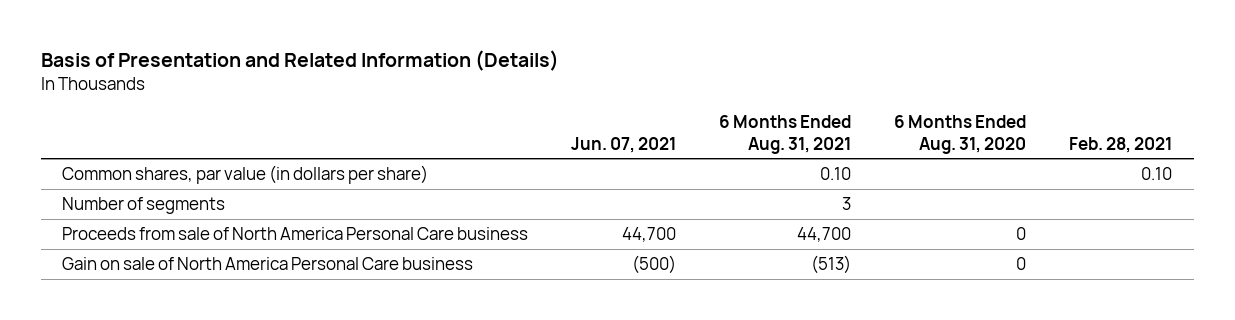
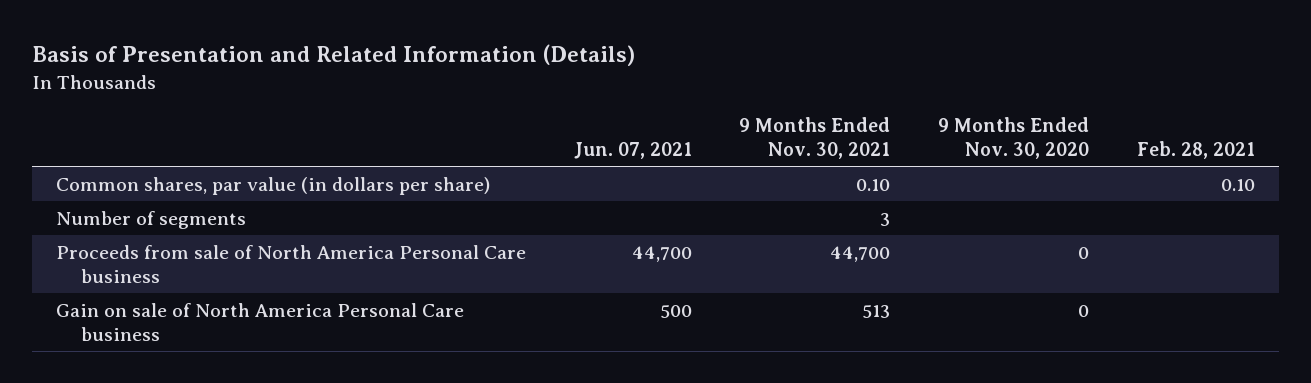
- | Jun. 07, 2021 | 6 Months Ended Aug. 31, 2021 | 6 Months Ended Aug. 31, 2020 | Feb. 28, 2021
+ | Jun. 07, 2021 | 9 Months Ended Nov. 30, 2021 | 9 Months Ended Nov. 30, 2020 | Feb. 28, 2021
- Gain on sale of North America Personal Care business | (500) | (513) | 0 |
+ Gain on sale of North America Personal Care business | 500 | 513 | 0 |

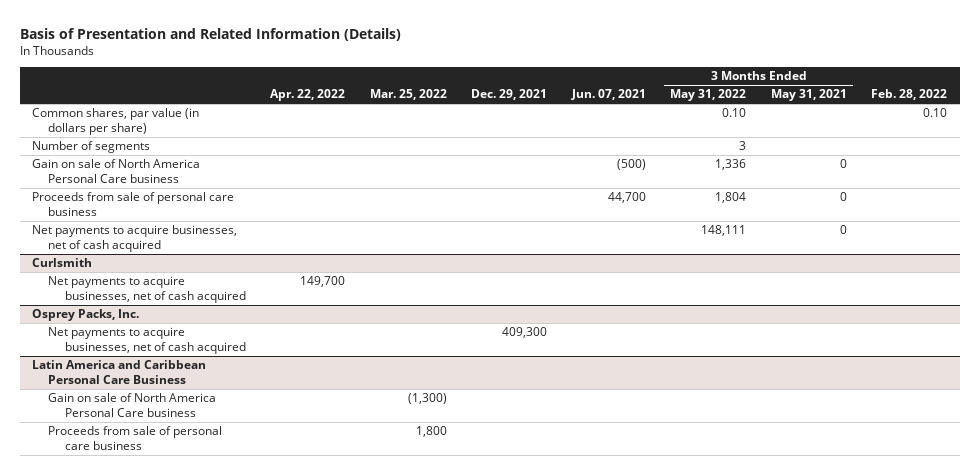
- | Jun. 07, 2021 | 9 Months Ended Nov. 30, 2021 | 9 Months Ended Nov. 30, 2020 | Feb. 28, 2021
+ | Apr. 22, 2022 | Mar. 25, 2022 | Dec. 29, 2021 | Jun. 07, 2021 | 3 Months Ended May 31, 2022 | 3 Months Ended May 31, 2021 | Feb. 28, 2022
- Proceeds from sale of North America Personal Care business | 44,700 | 44,700 | 0 |
- Gain on sale of North America Personal Care business | 500 | 513 | 0 |
+ Gain on sale of North America Personal Care business | | | | (500) | 1,336 | 0 |
+ Proceeds from sale of personal care business | | | | 44,700 | 1,804 | 0 |
+ Net payments to acquire businesses, net of cash acquired | | | | | 148,111 | 0 |
+ Curlsmith
+ Net payments to acquire businesses, net of cash acquired | 149,700 | | | | | |
+ Osprey Packs, Inc.
+ Net payments to acquire businesses, net of cash acquired | | | 409,300 | | | |
+ Latin America and Caribbean Personal Care Business
+ Gain on sale of North America Personal Care business | | (1,300) | | | | |
+ Proceeds from sale of personal care business | | 1,800 | | | | |

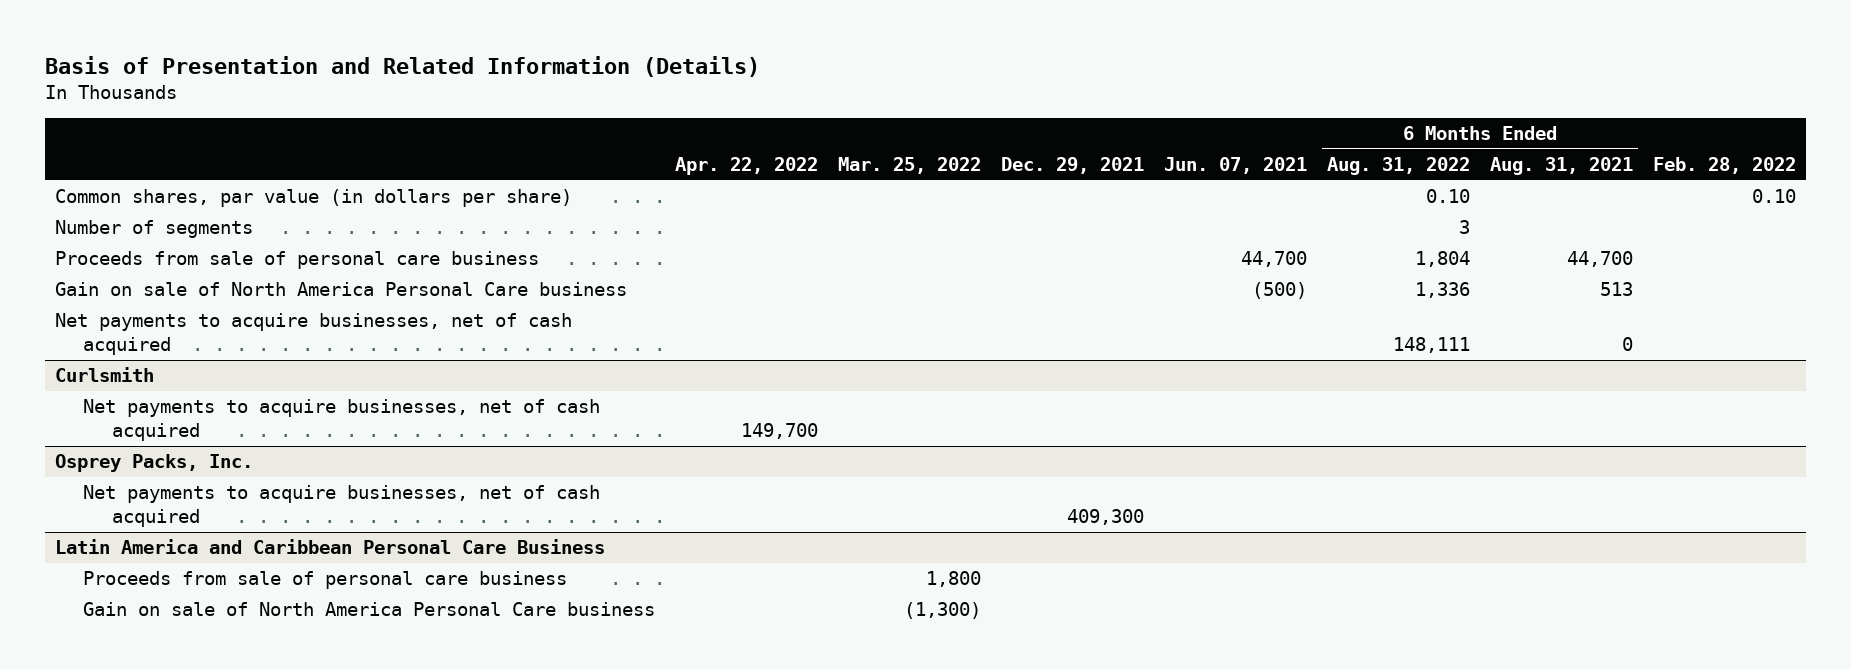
- | Apr. 22, 2022 | Mar. 25, 2022 | Dec. 29, 2021 | Jun. 07, 2021 | 3 Months Ended May 31, 2022 | 3 Months Ended May 31, 2021 | Feb. 28, 2022
+ | Apr. 22, 2022 | Mar. 25, 2022 | Dec. 29, 2021 | Jun. 07, 2021 | 6 Months Ended Aug. 31, 2022 | 6 Months Ended Aug. 31, 2021 | Feb. 28, 2022
moved down: Gain on sale of North America Personal Care business | | | | (500) | 1,336 | 513 |
@ Latin America and Caribbean Personal Care Business
moved down: Gain on sale of North America Personal Care business | | (1,300) | | | | |

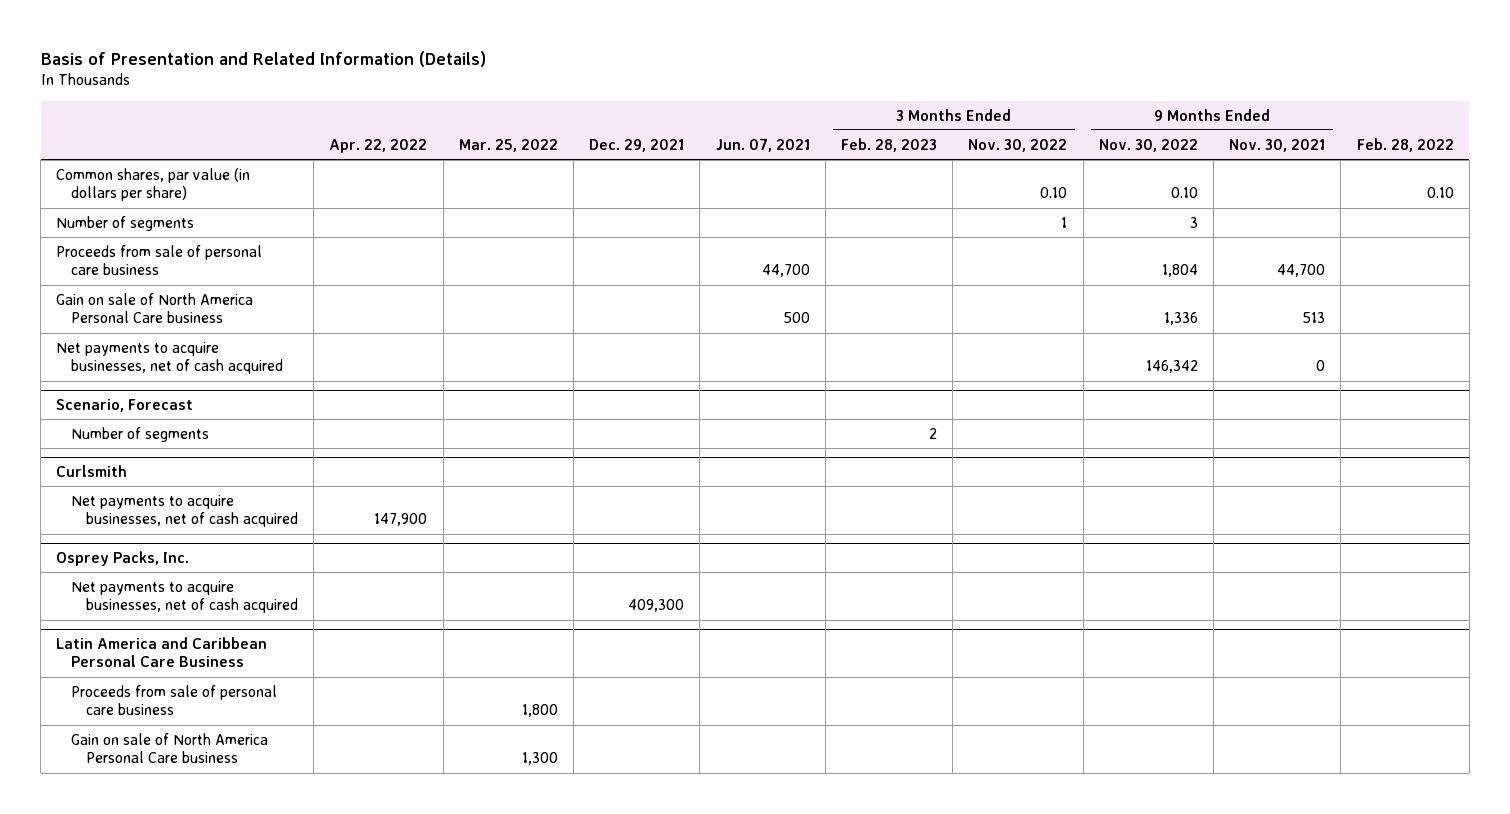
- | Apr. 22, 2022 | Mar. 25, 2022 | Dec. 29, 2021 | Jun. 07, 2021 | 6 Months Ended Aug. 31, 2022 | 6 Months Ended Aug. 31, 2021 | Feb. 28, 2022
+ | Apr. 22, 2022 | Mar. 25, 2022 | Dec. 29, 2021 | Jun. 07, 2021 | 3 Months Ended Feb. 28, 2023 | 3 Months Ended Nov. 30, 2022 | 9 Months Ended Nov. 30, 2022 | 9 Months Ended Nov. 30, 2021 | Feb. 28, 2022
- Gain on sale of North America Personal Care business | | | | (500) | 1,336 | 513 |
+ Gain on sale of North America Personal Care business | | | | 500 | | | 1,336 | 513 |
+ Scenario, Forecast
+ Number of segments | | | | | 2 | | | |
@ Curlsmith
- Net payments to acquire businesses, net of cash acquired | 149,700 | | | | | |
+ Net payments to acquire businesses, net of cash acquired | 147,900 | | | | | | | |
@ Latin America and Caribbean Personal Care Business
- Gain on sale of North America Personal Care business | | (1,300) | | | | |
+ Gain on sale of North America Personal Care business | | 1,300 | | | | | | |

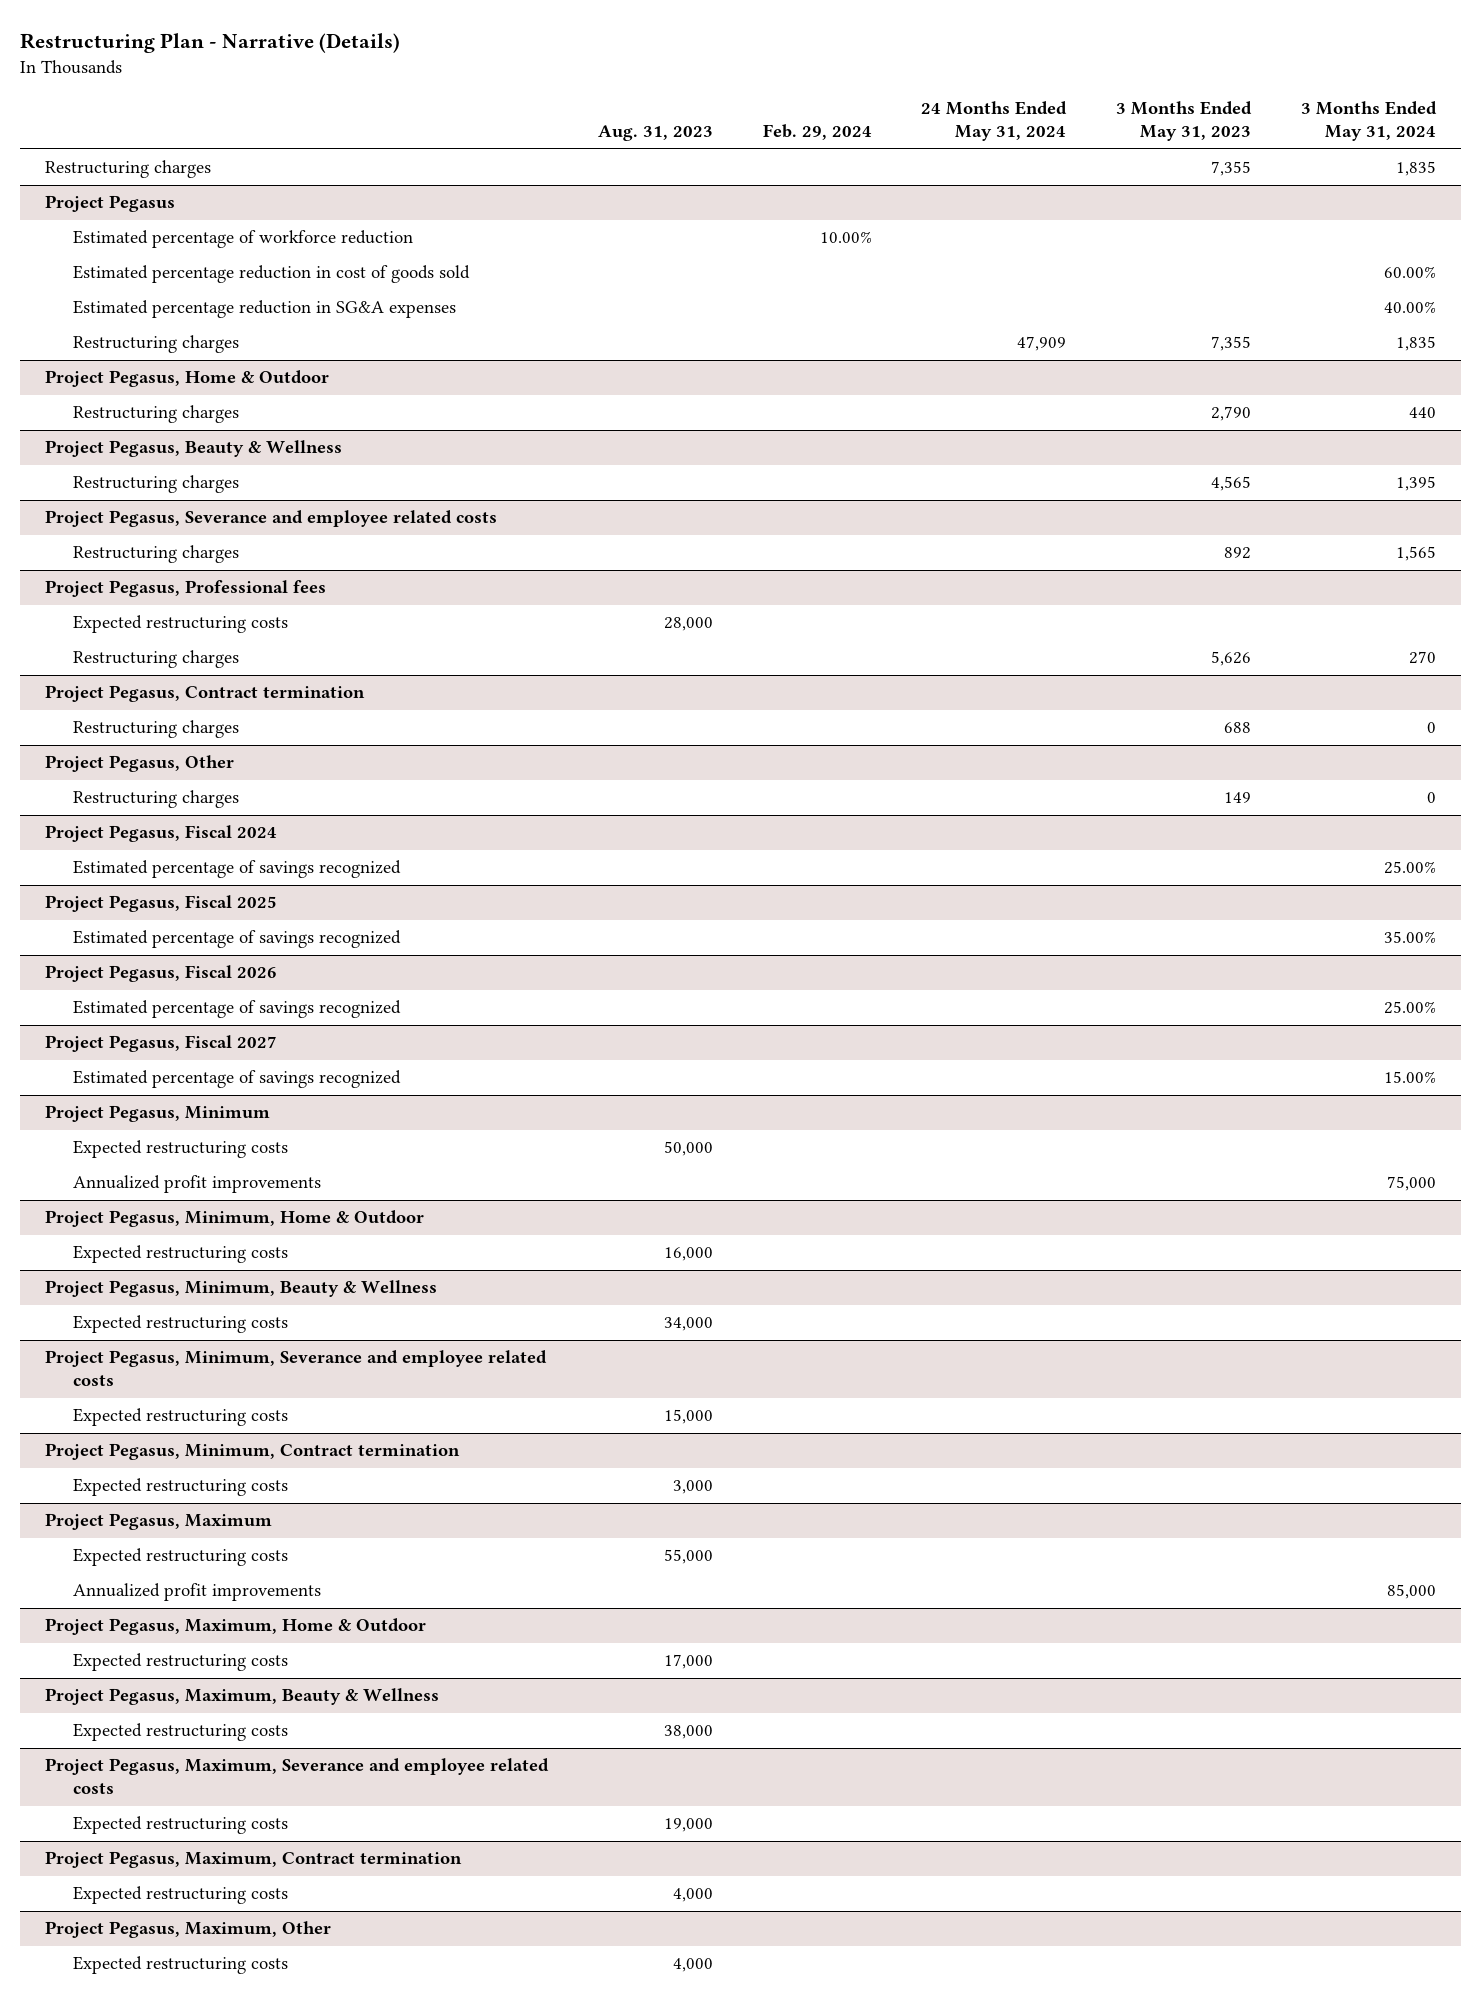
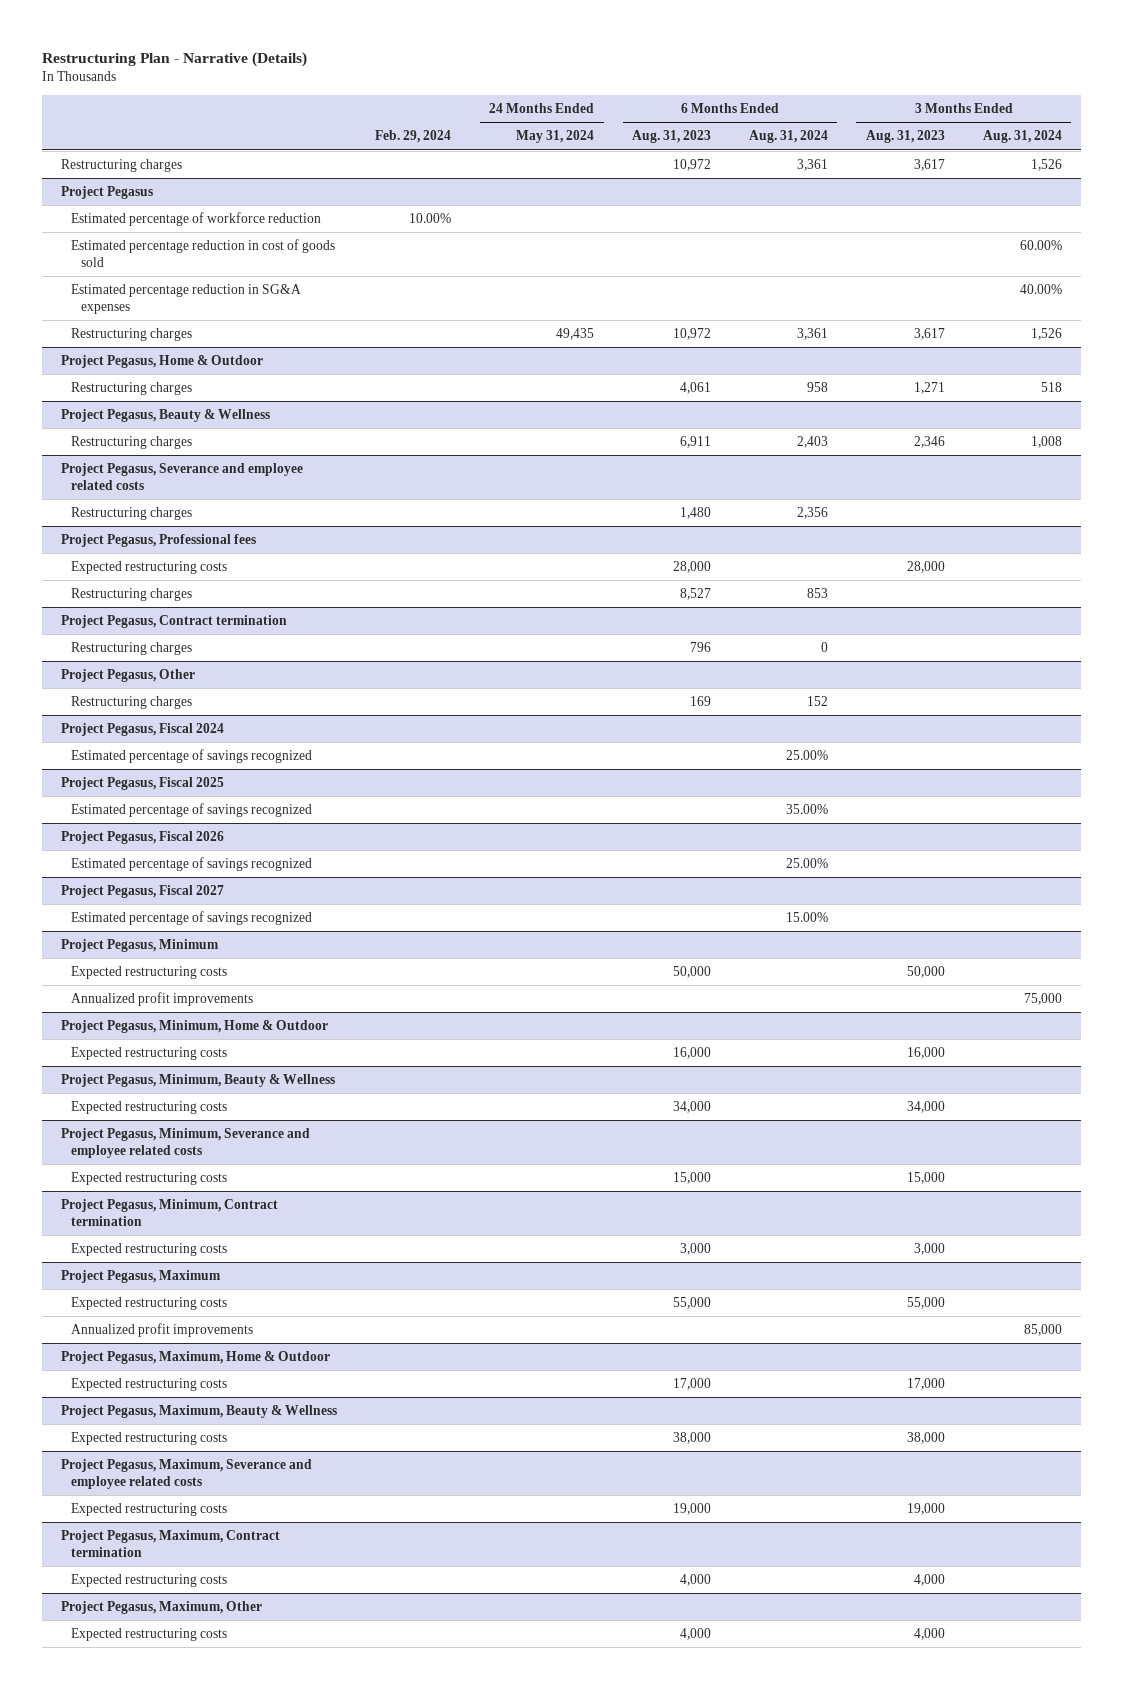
- | Aug. 31, 2023 | Feb. 29, 2024 | 24 Months Ended May 31, 2024 | 3 Months Ended May 31, 2023 | 3 Months Ended May 31, 2024
+ | Feb. 29, 2024 | 24 Months Ended May 31, 2024 | 6 Months Ended Aug. 31, 2023 | 6 Months Ended Aug. 31, 2024 | 3 Months Ended Aug. 31, 2023 | 3 Months Ended Aug. 31, 2024
@ Project Pegasus
- Restructuring charges | | | 47,909 | 7,355 | 1,835
+ Restructuring charges | | 49,435 | 10,972 | 3,361 | 3,617 | 1,526

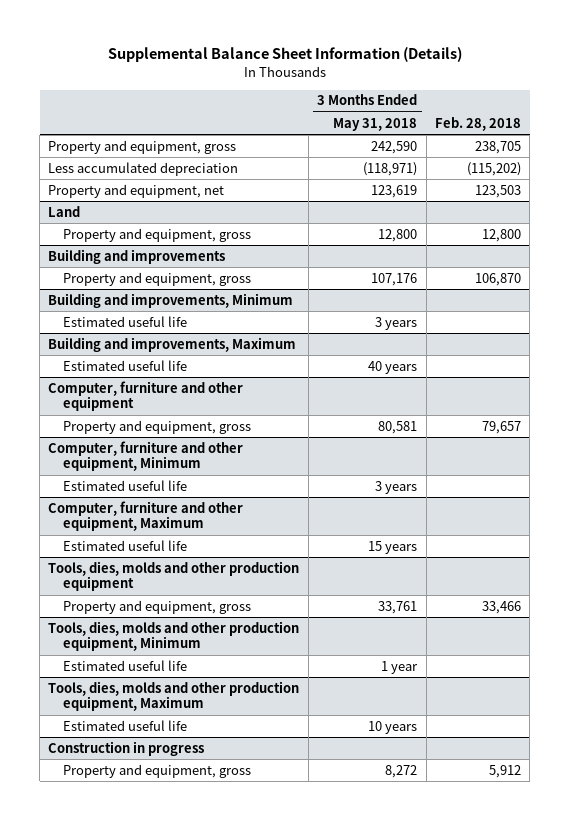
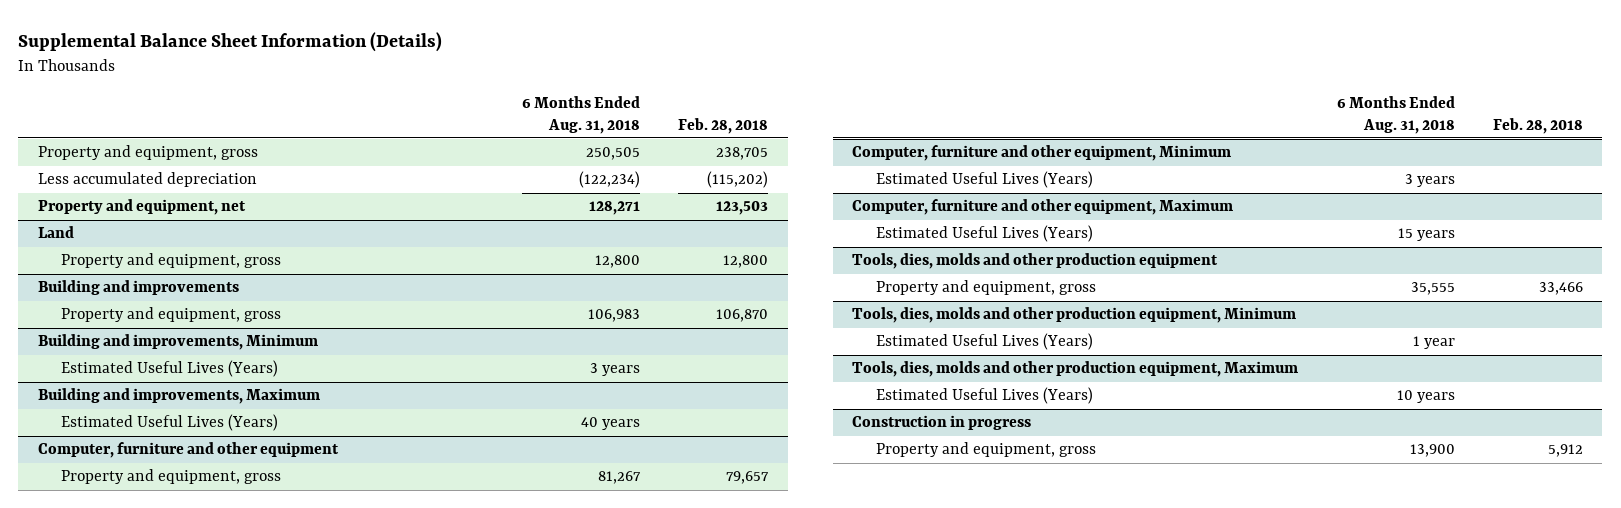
- | 3 Months Ended May 31, 2018 | Feb. 28, 2018
+ | 6 Months Ended Aug. 31, 2018 | Feb. 28, 2018
@ Building and improvements, Minimum
- Estimated useful life | 3 years |
+ Estimated Useful Lives (Years) | 3 years |
@ Building and improvements, Maximum
- Estimated useful life | 40 years |
+ Estimated Useful Lives (Years) | 40 years |
@ Computer, furniture and other equipment, Minimum
- Estimated useful life | 3 years |
+ Estimated Useful Lives (Years) | 3 years |
@ Computer, furniture and other equipment, Maximum
- Estimated useful life | 15 years |
+ Estimated Useful Lives (Years) | 15 years |
@ Tools, dies, molds and other production equipment, Minimum
- Estimated useful life | 1 year |
+ Estimated Useful Lives (Years) | 1 year |
@ Tools, dies, molds and other production equipment, Maximum
- Estimated useful life | 10 years |
+ Estimated Useful Lives (Years) | 10 years |

